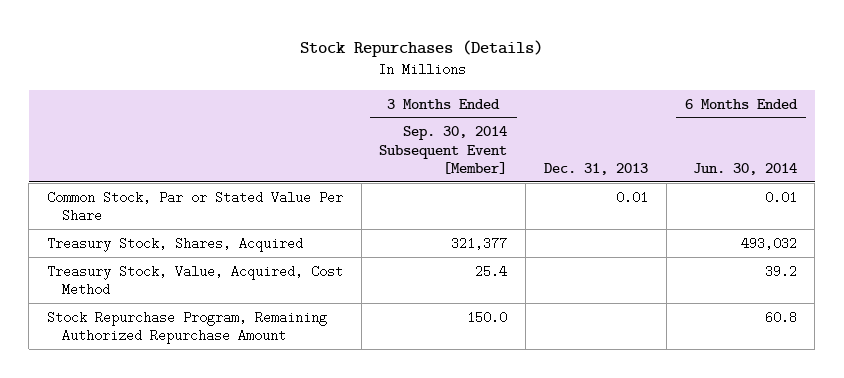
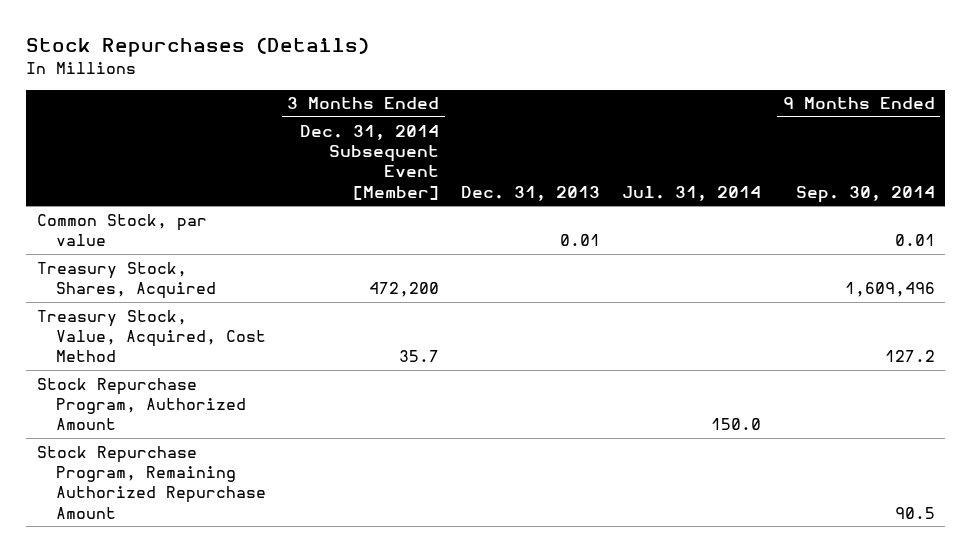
- | 3 Months Ended Sep. 30, 2014 Subsequent Event [Member] | Dec. 31, 2013 | 6 Months Ended Jun. 30, 2014
+ | 3 Months Ended Dec. 31, 2014 Subsequent Event [Member] | Dec. 31, 2013 | Jul. 31, 2014 | 9 Months Ended Sep. 30, 2014
- Common Stock, Par or Stated Value Per Share | | 0.01 | 0.01
+ Common Stock, par value | | 0.01 | | 0.01
+ Stock Repurchase Program, Authorized Amount | | | 150.0 |

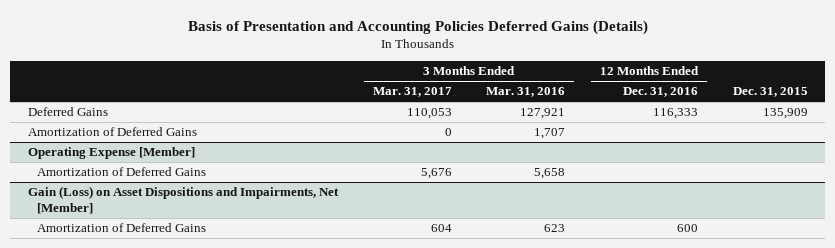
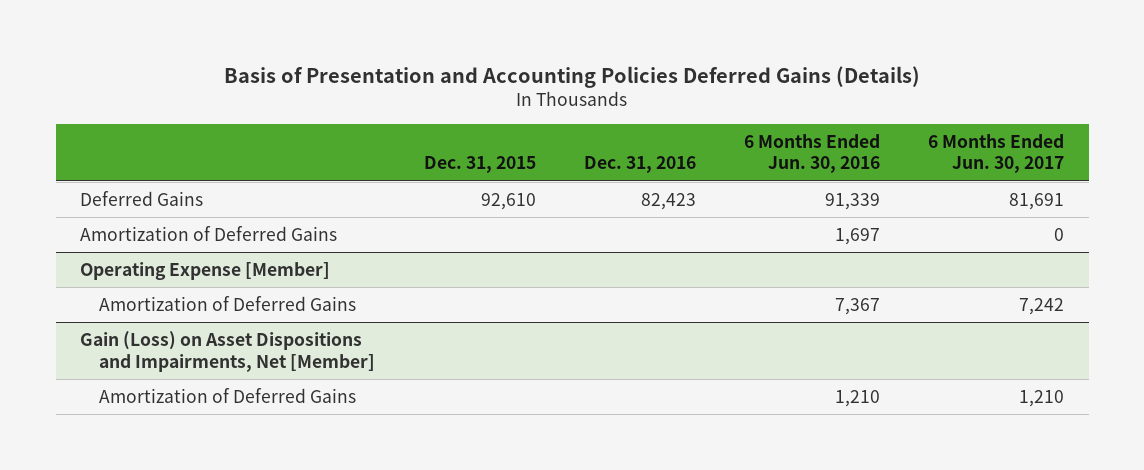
- | 3 Months Ended Mar. 31, 2017 | 3 Months Ended Mar. 31, 2016 | 12 Months Ended Dec. 31, 2016 | Dec. 31, 2015
+ | Dec. 31, 2015 | Dec. 31, 2016 | 6 Months Ended Jun. 30, 2016 | 6 Months Ended Jun. 30, 2017
- Deferred Gains | 110,053 | 127,921 | 116,333 | 135,909
+ Deferred Gains | 92,610 | 82,423 | 91,339 | 81,691

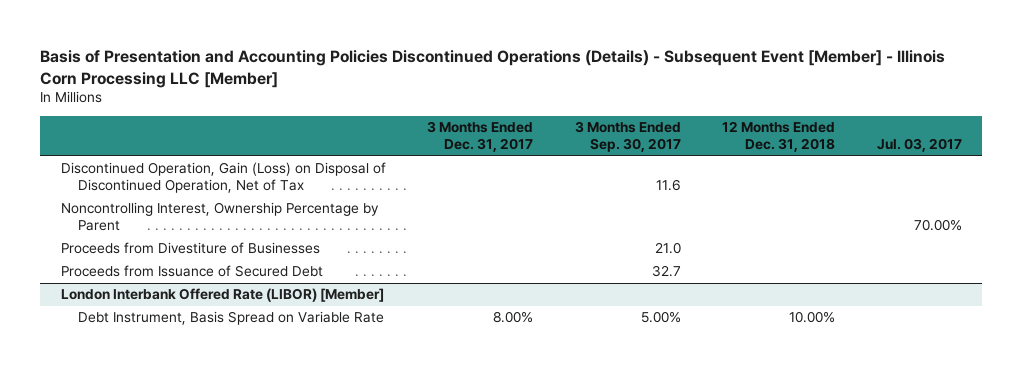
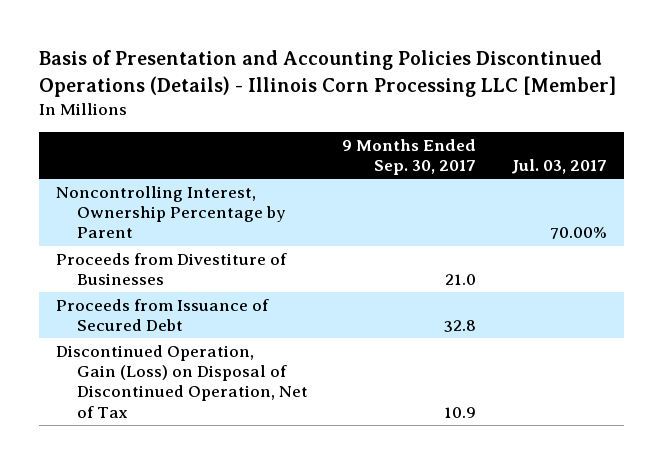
- Basis of Presentation and Accounting Policies Discontinued Operations (Details) - Subsequent Event [Member] - Illinois Corn Processing LLC [Member]
+ Basis of Presentation and Accounting Policies Discontinued Operations (Details) - Illinois Corn Processing LLC [Member]
- | 3 Months Ended Dec. 31, 2017 | 3 Months Ended Sep. 30, 2017 | 12 Months Ended Dec. 31, 2018 | Jul. 03, 2017
+ | 9 Months Ended Sep. 30, 2017 | Jul. 03, 2017
- London Interbank Offered Rate (LIBOR) [Member]
- Debt Instrument, Basis Spread on Variable Rate | 8.00% | 5.00% | 10.00% |
moved down: Discontinued Operation, Gain (Loss) on Disposal of Discontinued Operation, Net of Tax | 10.9 |

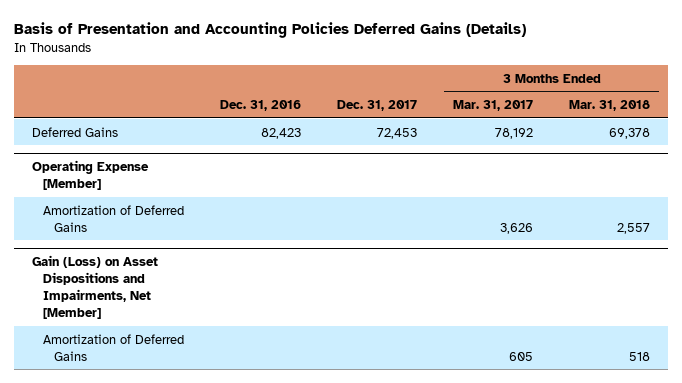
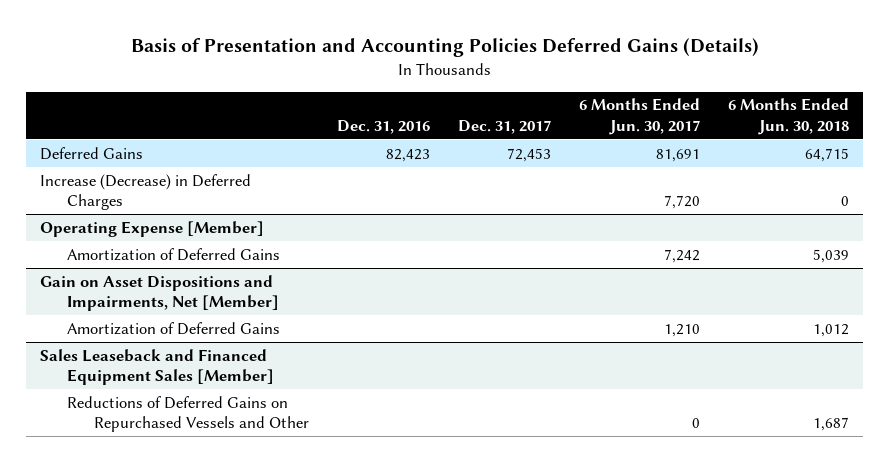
- | Dec. 31, 2016 | Dec. 31, 2017 | 3 Months Ended Mar. 31, 2017 | 3 Months Ended Mar. 31, 2018
+ | Dec. 31, 2016 | Dec. 31, 2017 | 6 Months Ended Jun. 30, 2017 | 6 Months Ended Jun. 30, 2018
+ Increase (Decrease) in Deferred Charges | | | 7,720 | 0
- Gain (Loss) on Asset Dispositions and Impairments, Net [Member]
+ Gain on Asset Dispositions and Impairments, Net [Member]
+ Sales Leaseback and Financed Equipment Sales [Member]
+ Reductions of Deferred Gains on Repurchased Vessels and Other | | | 0 | 1,687

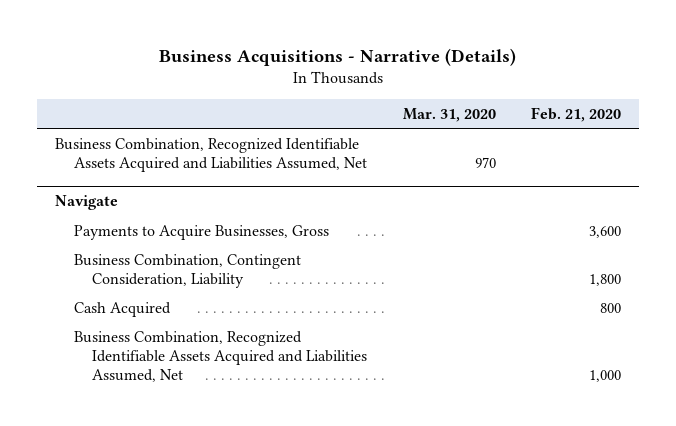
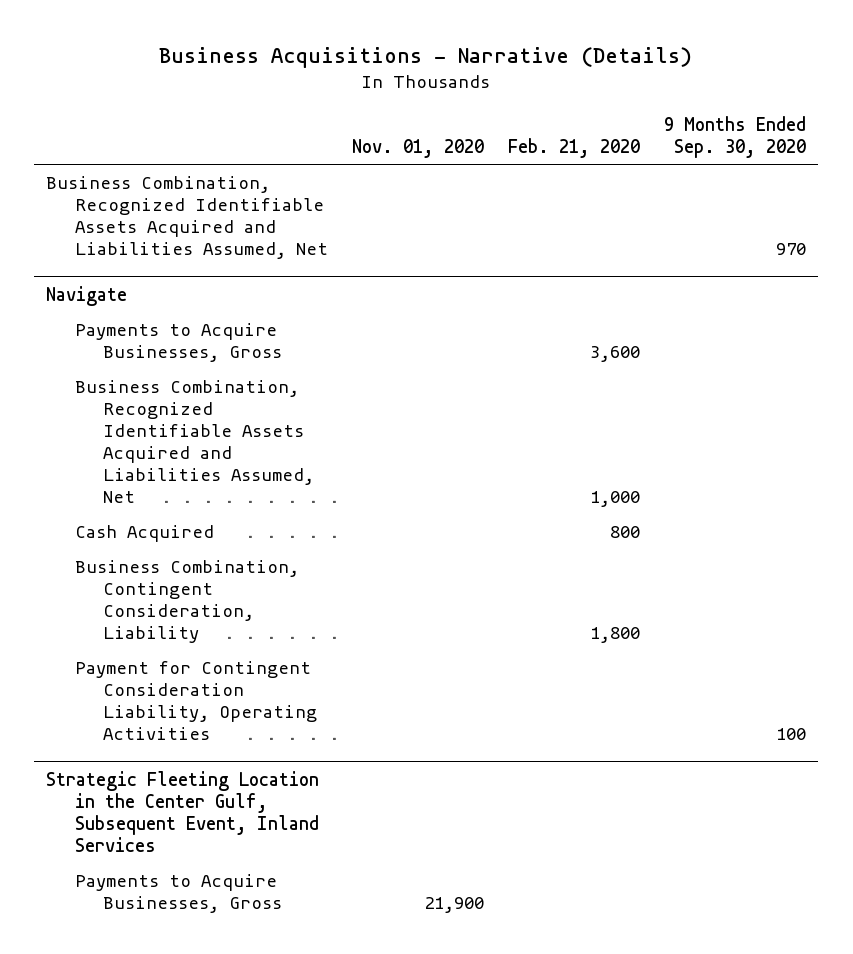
- | Mar. 31, 2020 | Feb. 21, 2020
+ | Nov. 01, 2020 | Feb. 21, 2020 | 9 Months Ended Sep. 30, 2020
@ Navigate
moved down: Cash Acquired | | 800 |
moved down: Business Combination, Contingent Consideration, Liability | | 1,800 |
+ Payment for Contingent Consideration Liability, Operating Activities | | | 100
+ Strategic Fleeting Location in the Center Gulf, Subsequent Event, Inland Services
+ Payments to Acquire Businesses, Gross | 21,900 | |

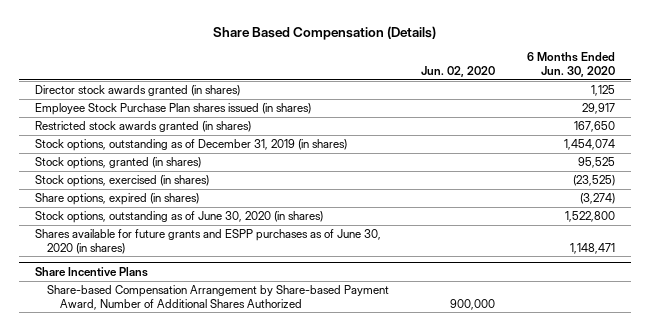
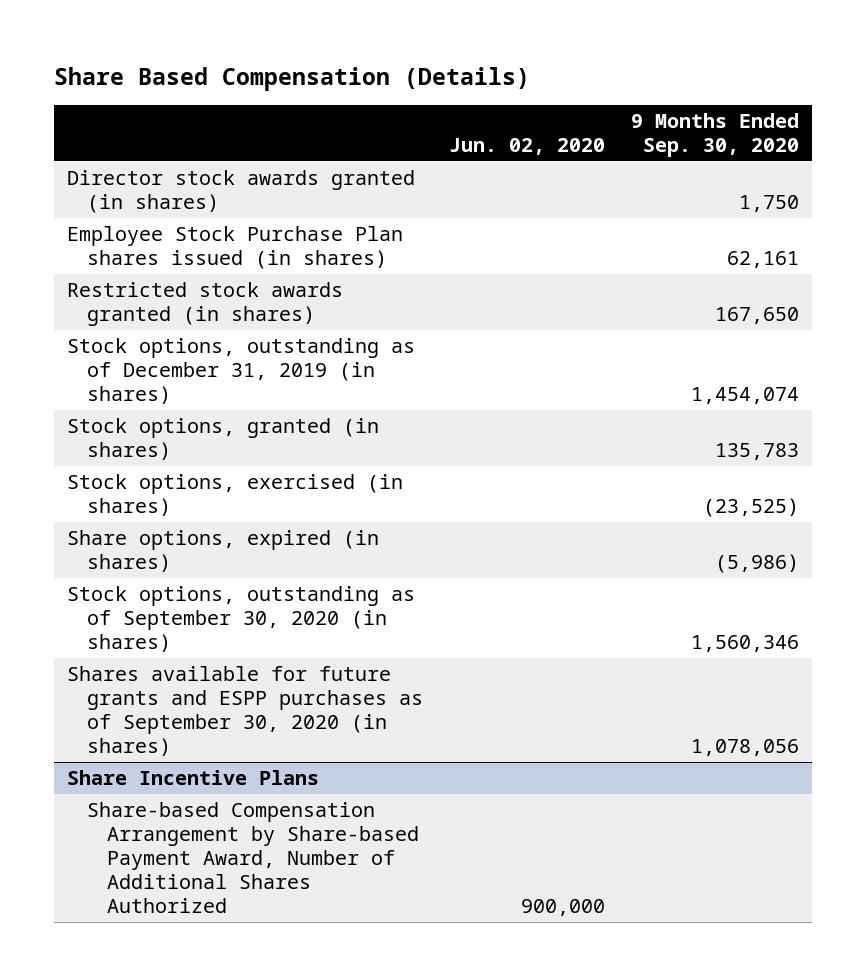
- | Jun. 02, 2020 | 6 Months Ended Jun. 30, 2020
+ | Jun. 02, 2020 | 9 Months Ended Sep. 30, 2020
- Stock options, outstanding as of June 30, 2020 (in shares) | | 1,522,800
- Shares available for future grants and ESPP purchases as of June 30, 2020 (in shares) | | 1,148,471
+ Stock options, outstanding as of September 30, 2020 (in shares) | | 1,560,346
+ Shares available for future grants and ESPP purchases as of September 30, 2020 (in shares) | | 1,078,056

